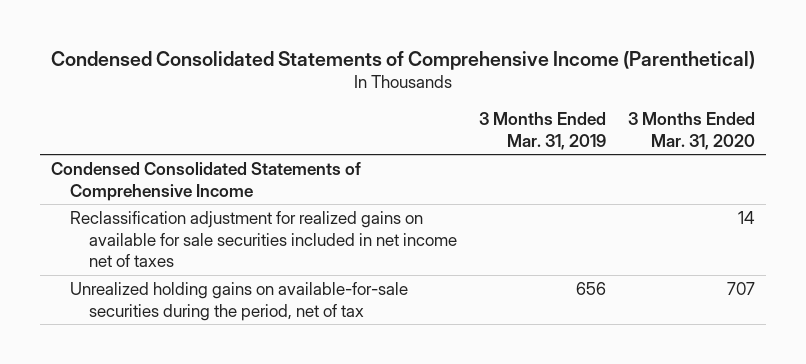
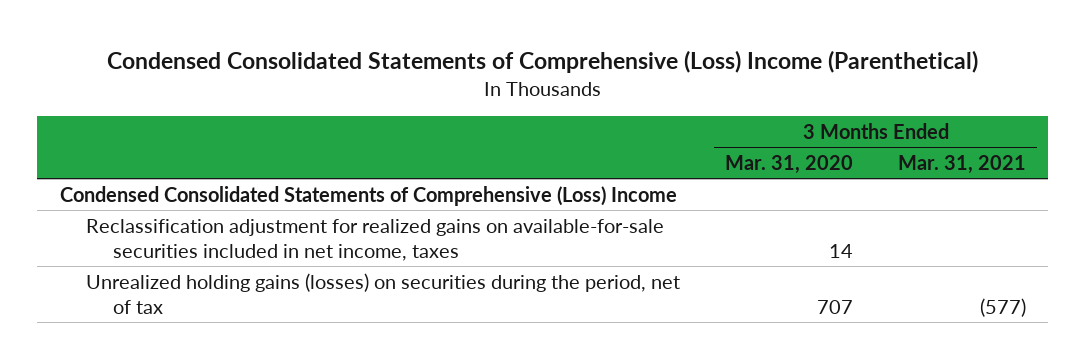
- Condensed Consolidated Statements of Comprehensive Income (Parenthetical)
+ Condensed Consolidated Statements of Comprehensive (Loss) Income (Parenthetical)
- | 3 Months Ended Mar. 31, 2019 | 3 Months Ended Mar. 31, 2020
+ | 3 Months Ended Mar. 31, 2020 | 3 Months Ended Mar. 31, 2021
- Condensed Consolidated Statements of Comprehensive Income
- Reclassification adjustment for realized gains on available for sale securities included in net income net of taxes | | 14
- Unrealized holding gains on available-for-sale securities during the period, net of tax | 656 | 707
+ Condensed Consolidated Statements of Comprehensive (Loss) Income
+ Reclassification adjustment for realized gains on available-for-sale securities included in net income, taxes | 14 |
+ Unrealized holding gains (losses) on securities during the period, net of tax | 707 | (577)

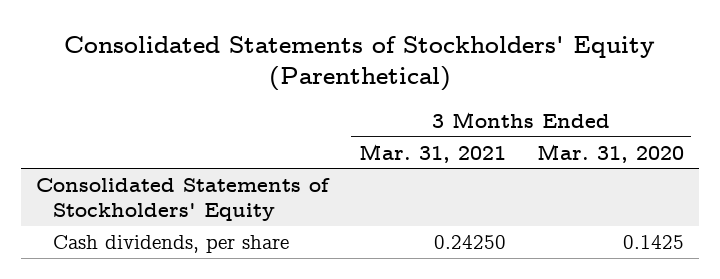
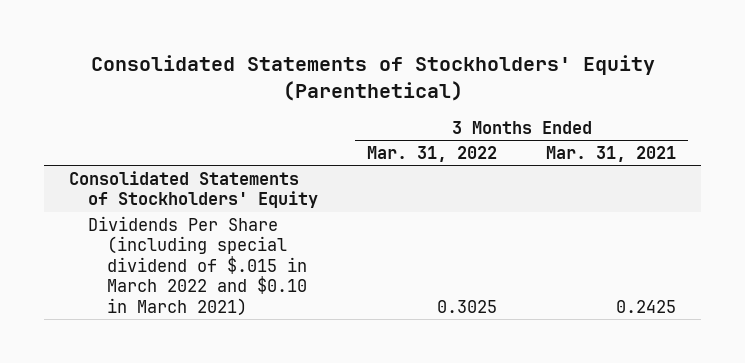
- | 3 Months Ended Mar. 31, 2021 | 3 Months Ended Mar. 31, 2020
+ | 3 Months Ended Mar. 31, 2022 | 3 Months Ended Mar. 31, 2021
- Cash dividends, per share | 0.24250 | 0.1425
+ Dividends Per Share (including special dividend of $.015 in March 2022 and $0.10 in March 2021) | 0.3025 | 0.2425

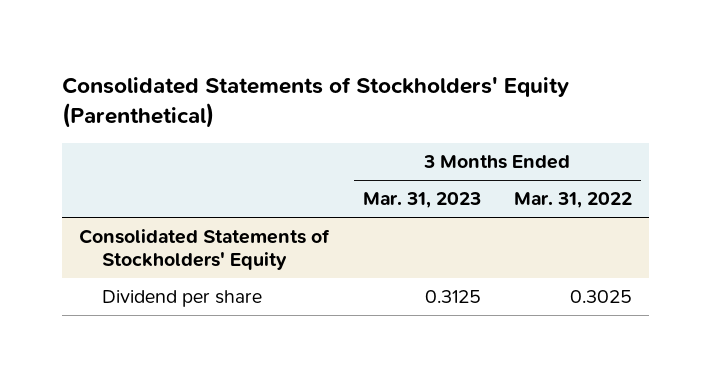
- | 3 Months Ended Mar. 31, 2022 | 3 Months Ended Mar. 31, 2021
+ | 3 Months Ended Mar. 31, 2023 | 3 Months Ended Mar. 31, 2022
- Dividends Per Share (including special dividend of $.015 in March 2022 and $0.10 in March 2021) | 0.3025 | 0.2425
+ Dividend per share | 0.3125 | 0.3025

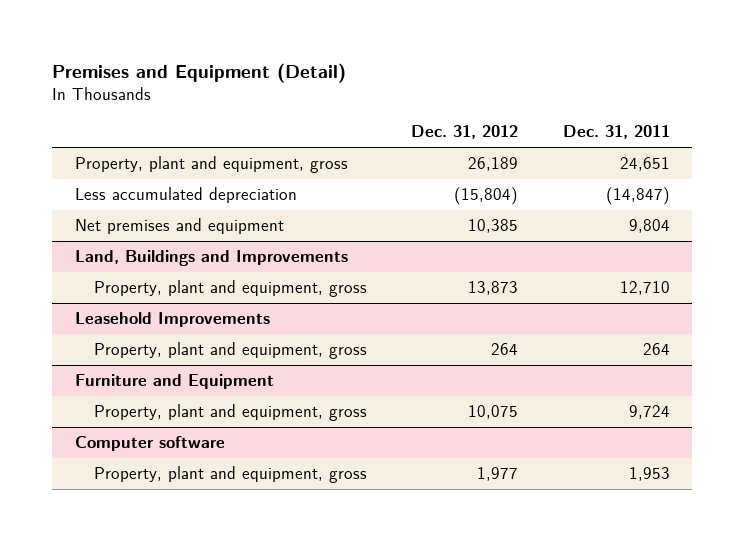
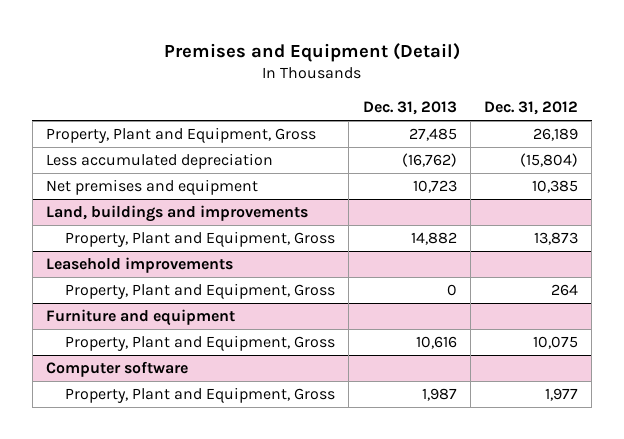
- | Dec. 31, 2012 | Dec. 31, 2011
+ | Dec. 31, 2013 | Dec. 31, 2012
- Property, plant and equipment, gross | 26,189 | 24,651
+ Property, Plant and Equipment, Gross | 27,485 | 26,189
- Land, Buildings and Improvements
- Property, plant and equipment, gross | 13,873 | 12,710
- Leasehold Improvements
- Property, plant and equipment, gross | 264 | 264
- Furniture and Equipment
- Property, plant and equipment, gross | 10,075 | 9,724
+ Land, buildings and improvements
+ Property, Plant and Equipment, Gross | 14,882 | 13,873
+ Leasehold improvements
+ Property, Plant and Equipment, Gross | 0 | 264
+ Furniture and equipment
+ Property, Plant and Equipment, Gross | 10,616 | 10,075
@ Computer software
- Property, plant and equipment, gross | 1,977 | 1,953
+ Property, Plant and Equipment, Gross | 1,987 | 1,977

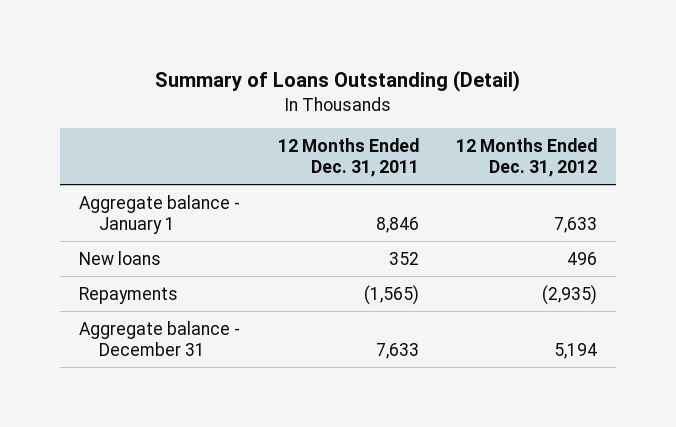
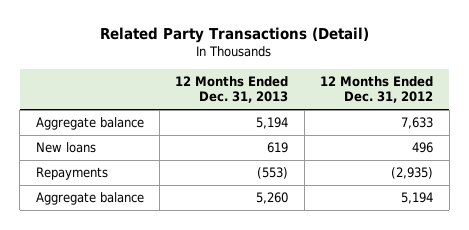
- Summary of Loans Outstanding (Detail)
+ Related Party Transactions (Detail)
- | 12 Months Ended Dec. 31, 2011 | 12 Months Ended Dec. 31, 2012
+ | 12 Months Ended Dec. 31, 2013 | 12 Months Ended Dec. 31, 2012
- Aggregate balance - January 1 | 8,846 | 7,633
+ Aggregate balance | 5,194 | 7,633
- Aggregate balance - December 31 | 7,633 | 5,194
+ Aggregate balance | 5,260 | 5,194

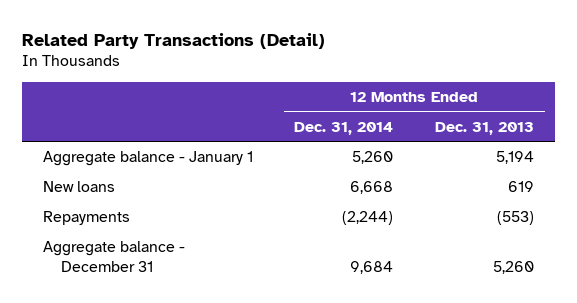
- | 12 Months Ended Dec. 31, 2013 | 12 Months Ended Dec. 31, 2012
+ | 12 Months Ended Dec. 31, 2014 | 12 Months Ended Dec. 31, 2013
- Aggregate balance | 5,194 | 7,633
+ Aggregate balance - January 1 | 5,260 | 5,194
- Aggregate balance | 5,260 | 5,194
+ Aggregate balance - December 31 | 9,684 | 5,260

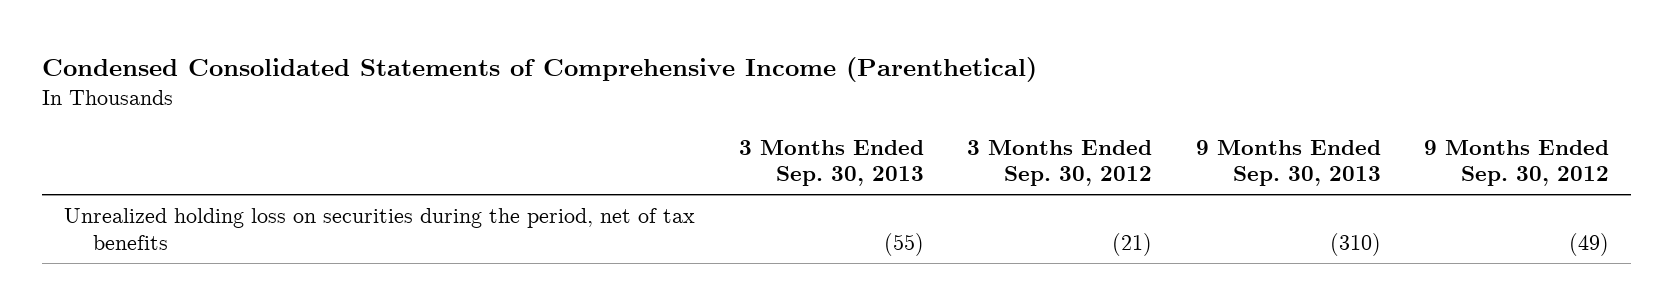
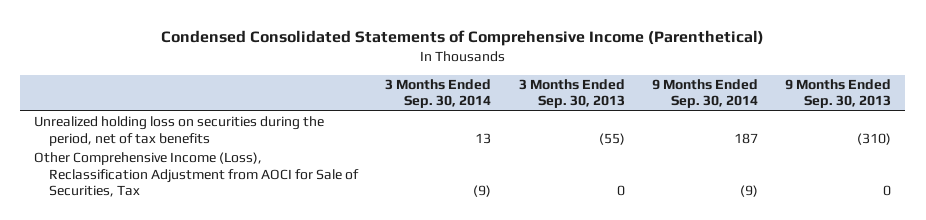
- | 3 Months Ended Sep. 30, 2013 | 3 Months Ended Sep. 30, 2012 | 9 Months Ended Sep. 30, 2013 | 9 Months Ended Sep. 30, 2012
+ | 3 Months Ended Sep. 30, 2014 | 3 Months Ended Sep. 30, 2013 | 9 Months Ended Sep. 30, 2014 | 9 Months Ended Sep. 30, 2013
+ Other Comprehensive Income (Loss), Reclassification Adjustment from AOCI for Sale of Securities, Tax | (9) | 0 | (9) | 0

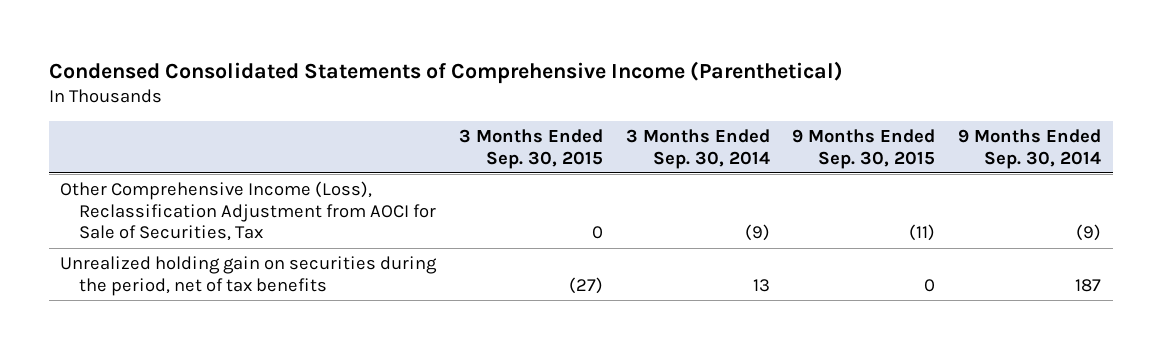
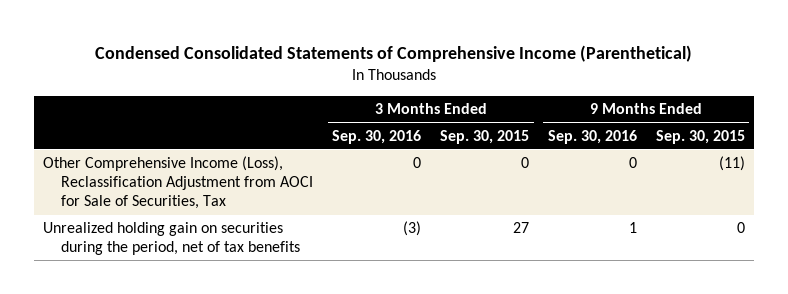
- | 3 Months Ended Sep. 30, 2015 | 3 Months Ended Sep. 30, 2014 | 9 Months Ended Sep. 30, 2015 | 9 Months Ended Sep. 30, 2014
+ | 3 Months Ended Sep. 30, 2016 | 3 Months Ended Sep. 30, 2015 | 9 Months Ended Sep. 30, 2016 | 9 Months Ended Sep. 30, 2015
- Unrealized holding gain on securities during the period, net of tax benefits | (27) | 13 | 0 | 187
+ Unrealized holding gain on securities during the period, net of tax benefits | (3) | 27 | 1 | 0

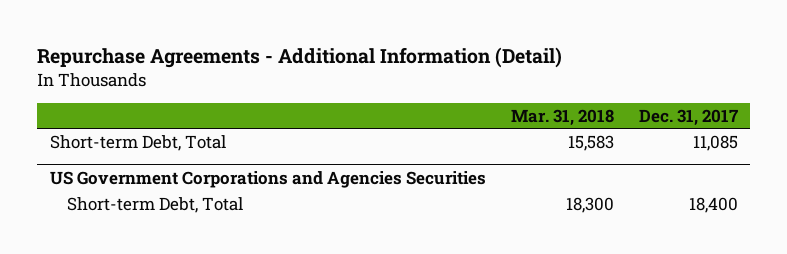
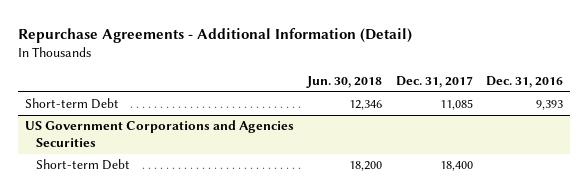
- | Mar. 31, 2018 | Dec. 31, 2017
+ | Jun. 30, 2018 | Dec. 31, 2017 | Dec. 31, 2016
- Short-term Debt, Total | 15,583 | 11,085
+ Short-term Debt | 12,346 | 11,085 | 9,393
@ US Government Corporations and Agencies Securities
- Short-term Debt, Total | 18,300 | 18,400
+ Short-term Debt | 18,200 | 18,400 |

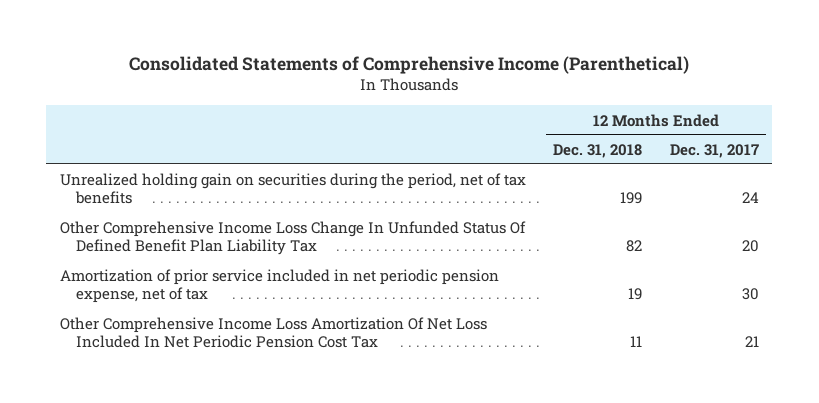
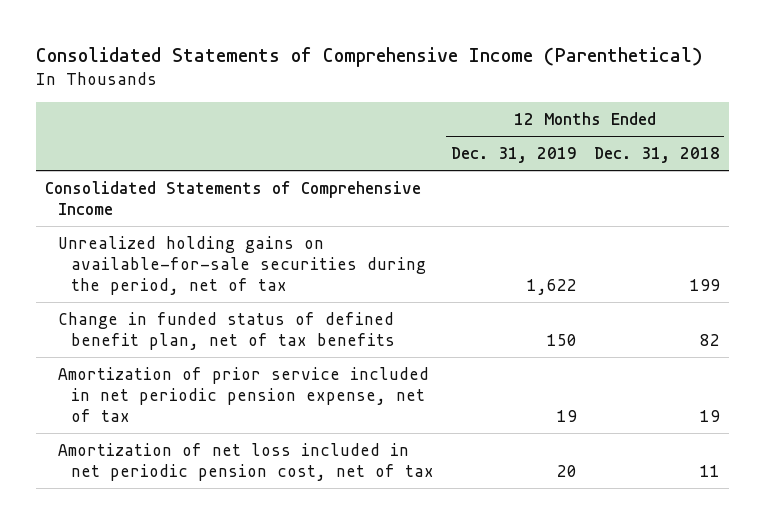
- | 12 Months Ended Dec. 31, 2018 | 12 Months Ended Dec. 31, 2017
+ | 12 Months Ended Dec. 31, 2019 | 12 Months Ended Dec. 31, 2018
- Unrealized holding gain on securities during the period, net of tax benefits | 199 | 24
- Other Comprehensive Income Loss Change In Unfunded Status Of Defined Benefit Plan Liability Tax | 82 | 20
+ Consolidated Statements of Comprehensive Income
+ Unrealized holding gains on available-for-sale securities during the period, net of tax | 1,622 | 199
+ Change in funded status of defined benefit plan, net of tax benefits | 150 | 82
- Other Comprehensive Income Loss Amortization Of Net Loss Included In Net Periodic Pension Cost Tax | 11 | 21
+ Amortization of net loss included in net periodic pension cost, net of tax | 20 | 11

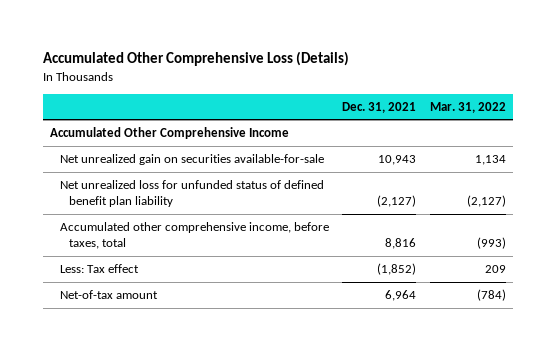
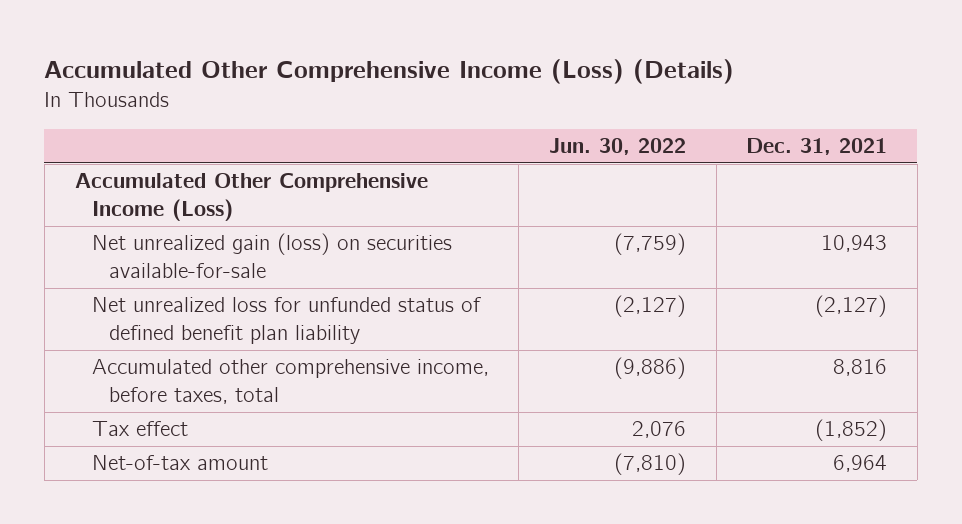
- Accumulated Other Comprehensive Loss (Details)
+ Accumulated Other Comprehensive Income (Loss) (Details)
- | Dec. 31, 2021 | Mar. 31, 2022
+ | Jun. 30, 2022 | Dec. 31, 2021
- Accumulated Other Comprehensive Income
- Net unrealized gain on securities available-for-sale | 10,943 | 1,134
+ Accumulated Other Comprehensive Income (Loss)
+ Net unrealized gain (loss) on securities available-for-sale | (7,759) | 10,943
- Less: Tax effect | (1,852) | 209
+ Tax effect | 2,076 | (1,852)

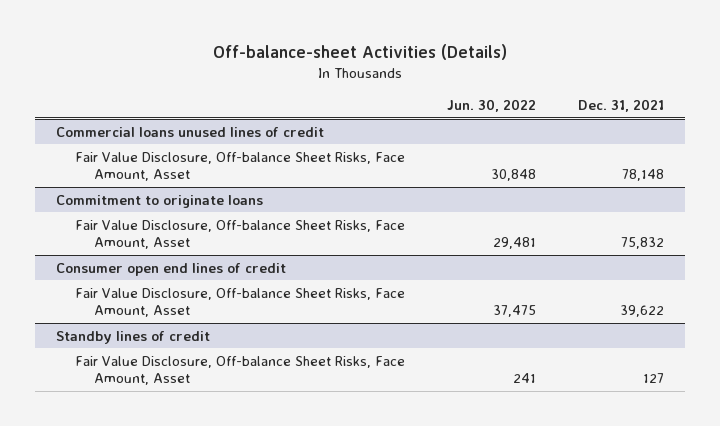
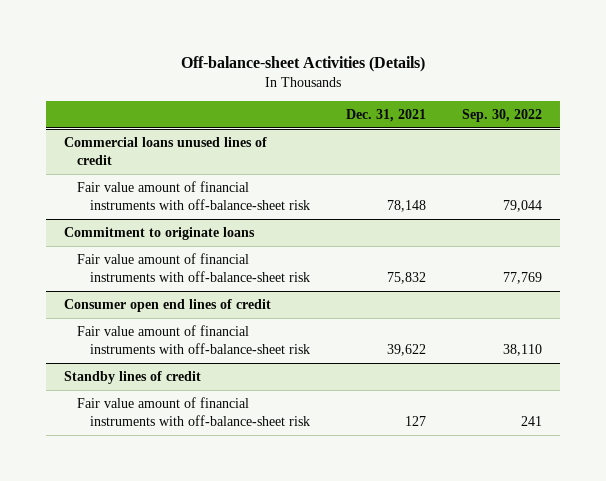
- | Jun. 30, 2022 | Dec. 31, 2021
+ | Dec. 31, 2021 | Sep. 30, 2022
@ Commercial loans unused lines of credit
- Fair Value Disclosure, Off-balance Sheet Risks, Face Amount, Asset | 30,848 | 78,148
+ Fair value amount of financial instruments with off-balance-sheet risk | 78,148 | 79,044
@ Commitment to originate loans
- Fair Value Disclosure, Off-balance Sheet Risks, Face Amount, Asset | 29,481 | 75,832
+ Fair value amount of financial instruments with off-balance-sheet risk | 75,832 | 77,769
@ Consumer open end lines of credit
- Fair Value Disclosure, Off-balance Sheet Risks, Face Amount, Asset | 37,475 | 39,622
+ Fair value amount of financial instruments with off-balance-sheet risk | 39,622 | 38,110
@ Standby lines of credit
- Fair Value Disclosure, Off-balance Sheet Risks, Face Amount, Asset | 241 | 127
+ Fair value amount of financial instruments with off-balance-sheet risk | 127 | 241

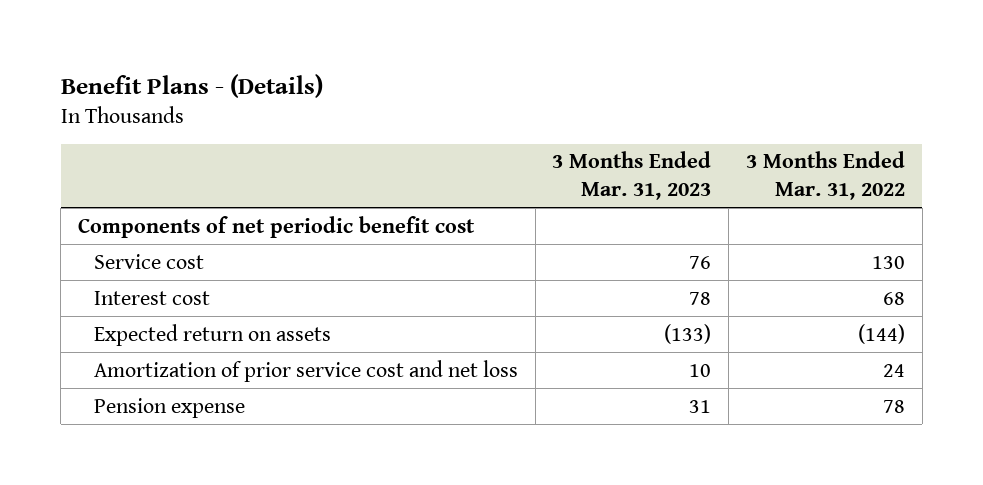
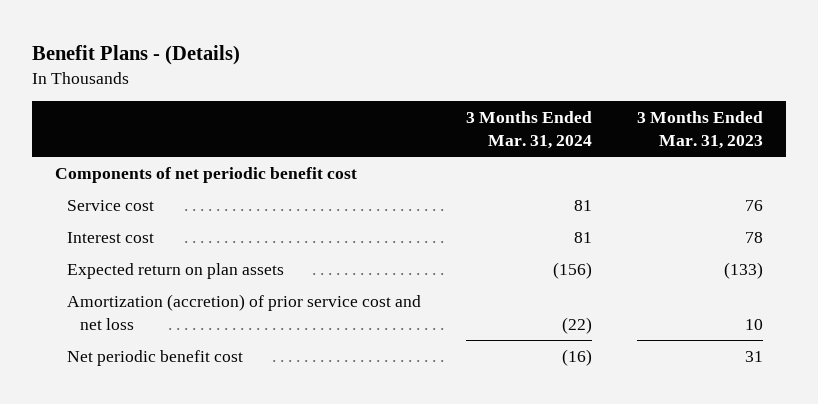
- | 3 Months Ended Mar. 31, 2023 | 3 Months Ended Mar. 31, 2022
+ | 3 Months Ended Mar. 31, 2024 | 3 Months Ended Mar. 31, 2023
- Expected return on assets | (133) | (144)
- Amortization of prior service cost and net loss | 10 | 24
- Pension expense | 31 | 78
+ Expected return on plan assets | (156) | (133)
+ Amortization (accretion) of prior service cost and net loss | (22) | 10
+ Net periodic benefit cost | (16) | 31

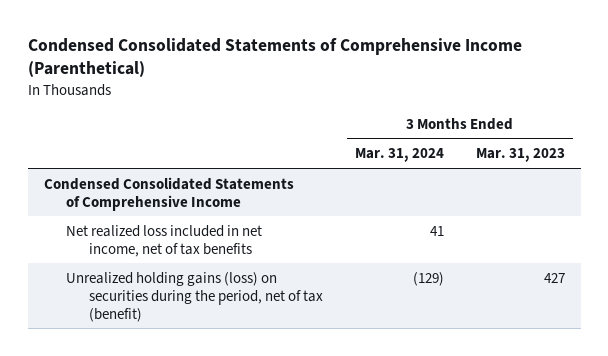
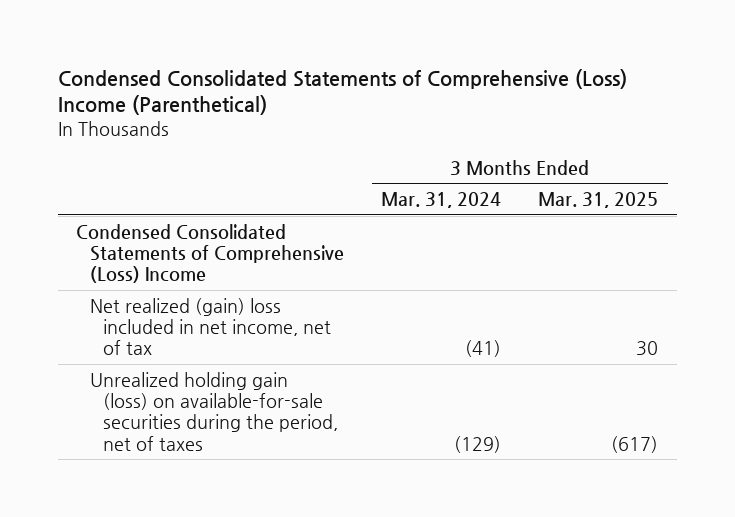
- Condensed Consolidated Statements of Comprehensive Income (Parenthetical)
+ Condensed Consolidated Statements of Comprehensive (Loss) Income (Parenthetical)
- | 3 Months Ended Mar. 31, 2024 | 3 Months Ended Mar. 31, 2023
+ | 3 Months Ended Mar. 31, 2024 | 3 Months Ended Mar. 31, 2025
- Condensed Consolidated Statements of Comprehensive Income
- Net realized loss included in net income, net of tax benefits | 41 |
- Unrealized holding gains (loss) on securities during the period, net of tax (benefit) | (129) | 427
+ Condensed Consolidated Statements of Comprehensive (Loss) Income
+ Net realized (gain) loss included in net income, net of tax | (41) | 30
+ Unrealized holding gain (loss) on available-for-sale securities during the period, net of taxes | (129) | (617)

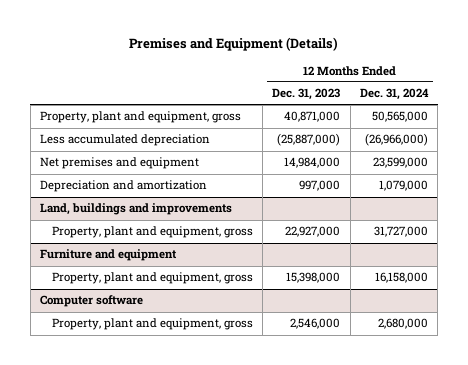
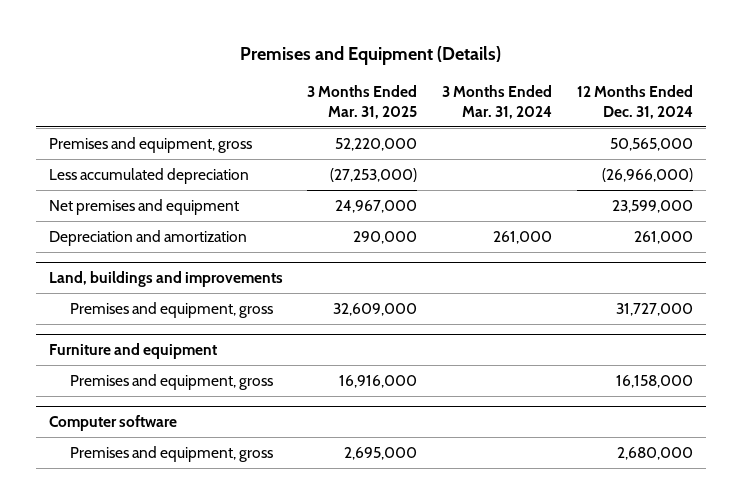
- | 12 Months Ended Dec. 31, 2023 | 12 Months Ended Dec. 31, 2024
+ | 3 Months Ended Mar. 31, 2025 | 3 Months Ended Mar. 31, 2024 | 12 Months Ended Dec. 31, 2024
- Property, plant and equipment, gross | 40,871,000 | 50,565,000
+ Premises and equipment, gross | 52,220,000 | | 50,565,000
- Depreciation and amortization | 997,000 | 1,079,000
+ Depreciation and amortization | 290,000 | 261,000 | 261,000
@ Land, buildings and improvements
- Property, plant and equipment, gross | 22,927,000 | 31,727,000
+ Premises and equipment, gross | 32,609,000 | | 31,727,000
@ Furniture and equipment
- Property, plant and equipment, gross | 15,398,000 | 16,158,000
+ Premises and equipment, gross | 16,916,000 | | 16,158,000
@ Computer software
- Property, plant and equipment, gross | 2,546,000 | 2,680,000
+ Premises and equipment, gross | 2,695,000 | | 2,680,000

